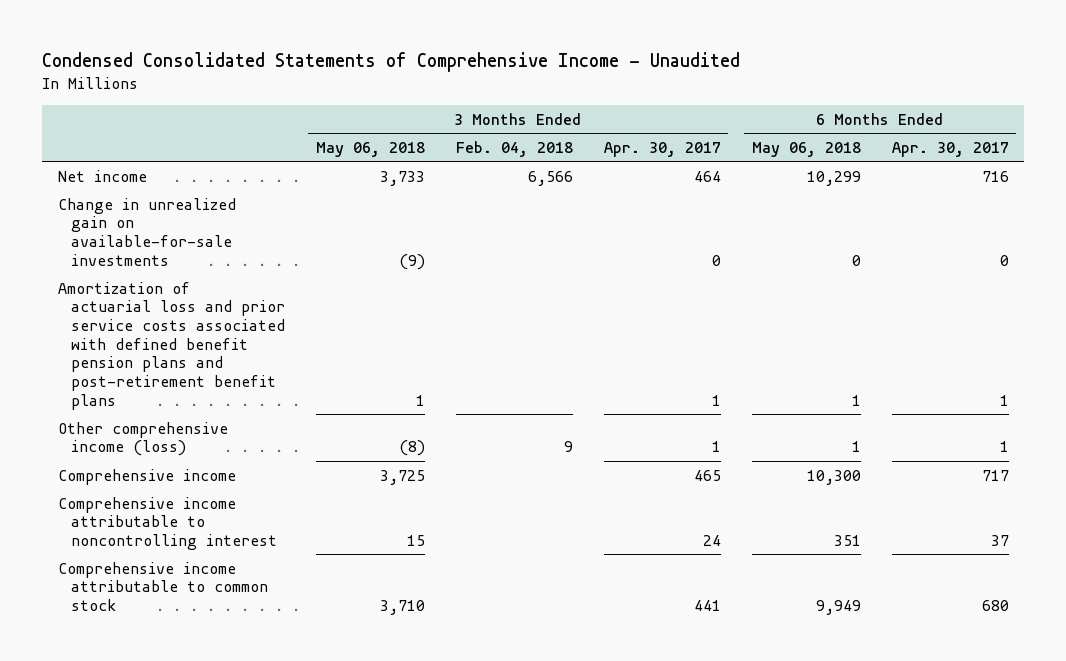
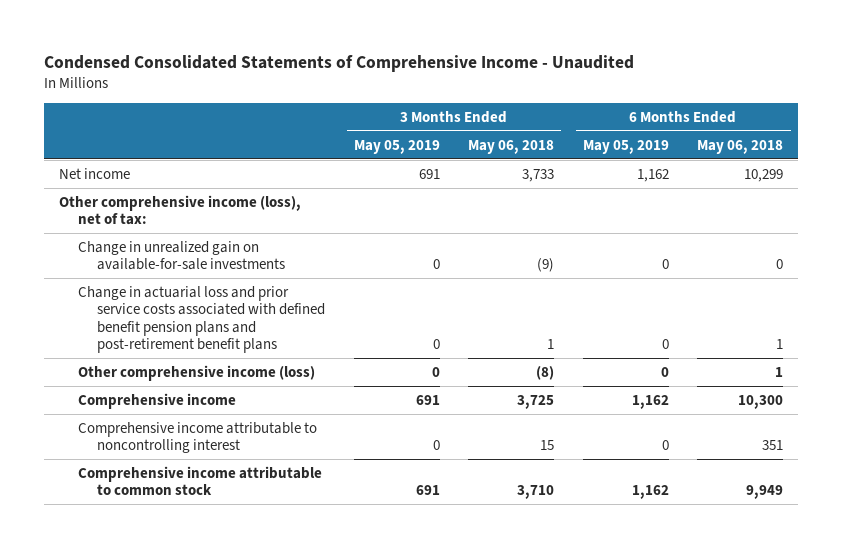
- | 3 Months Ended May 06, 2018 | 3 Months Ended Feb. 04, 2018 | 3 Months Ended Apr. 30, 2017 | 6 Months Ended May 06, 2018 | 6 Months Ended Apr. 30, 2017
+ | 3 Months Ended May 05, 2019 | 3 Months Ended May 06, 2018 | 6 Months Ended May 05, 2019 | 6 Months Ended May 06, 2018
+ Other comprehensive income (loss), net of tax:
- Amortization of actuarial loss and prior service costs associated with defined benefit pension plans and post-retirement benefit plans | 1 | | 1 | 1 | 1
+ Change in actuarial loss and prior service costs associated with defined benefit pension plans and post-retirement benefit plans | 0 | 1 | 0 | 1

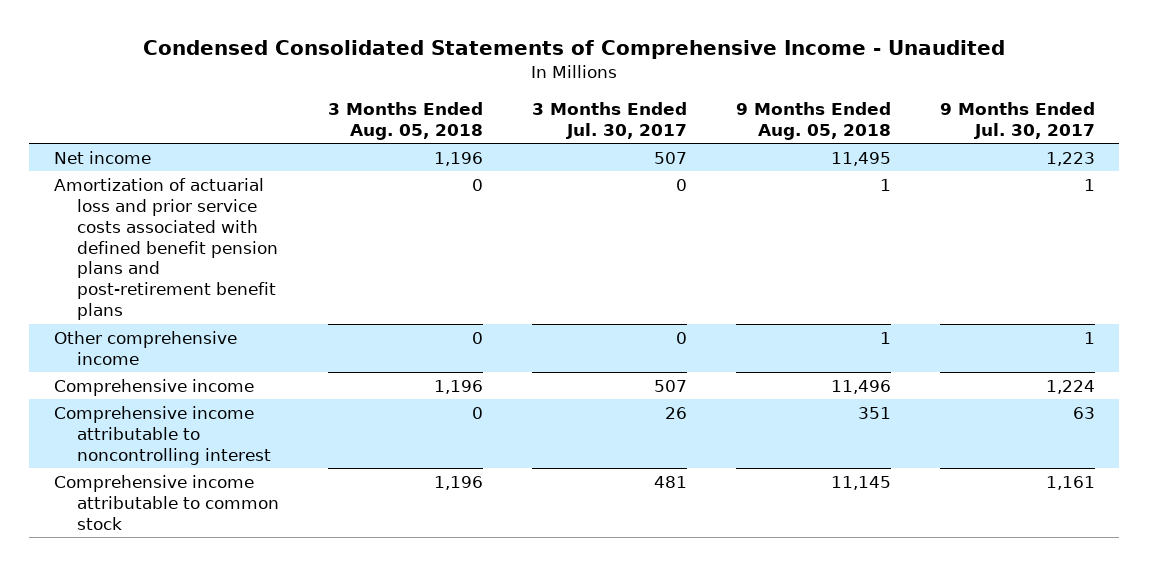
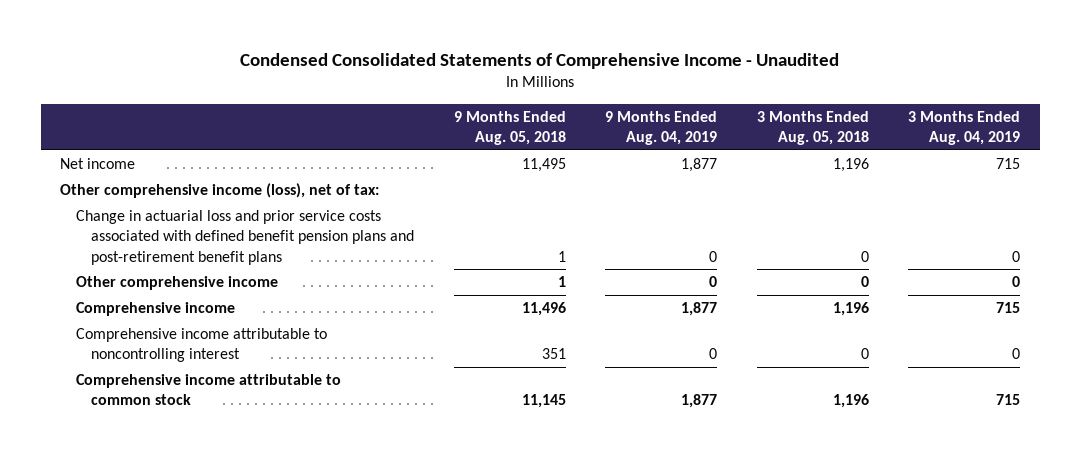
- | 3 Months Ended Aug. 05, 2018 | 3 Months Ended Jul. 30, 2017 | 9 Months Ended Aug. 05, 2018 | 9 Months Ended Jul. 30, 2017
+ | 9 Months Ended Aug. 05, 2018 | 9 Months Ended Aug. 04, 2019 | 3 Months Ended Aug. 05, 2018 | 3 Months Ended Aug. 04, 2019
- Amortization of actuarial loss and prior service costs associated with defined benefit pension plans and post-retirement benefit plans | 0 | 0 | 1 | 1
+ Other comprehensive income (loss), net of tax:
+ Change in actuarial loss and prior service costs associated with defined benefit pension plans and post-retirement benefit plans | 1 | 0 | 0 | 0

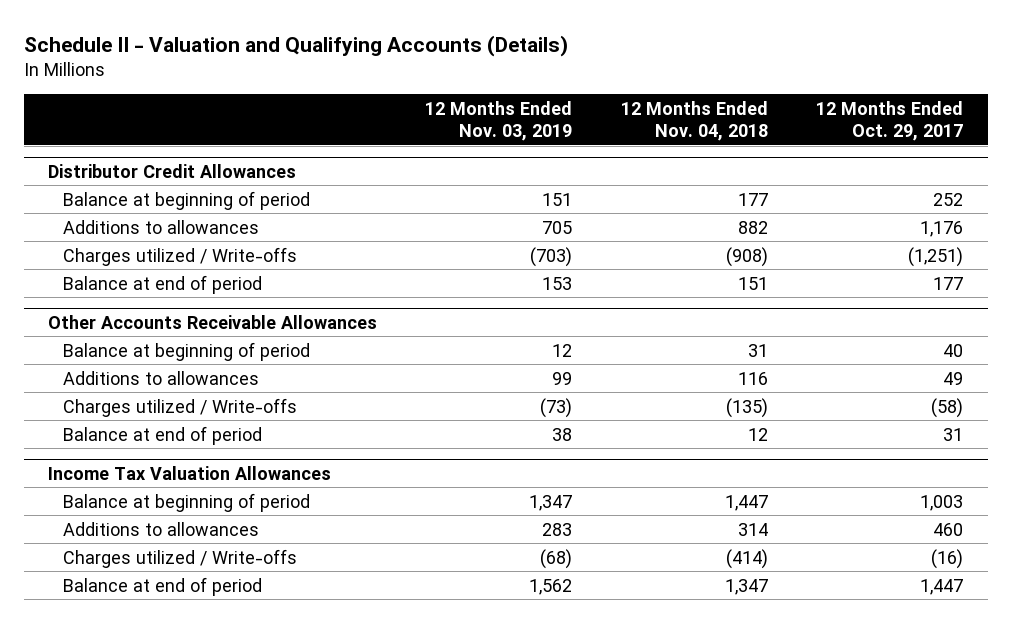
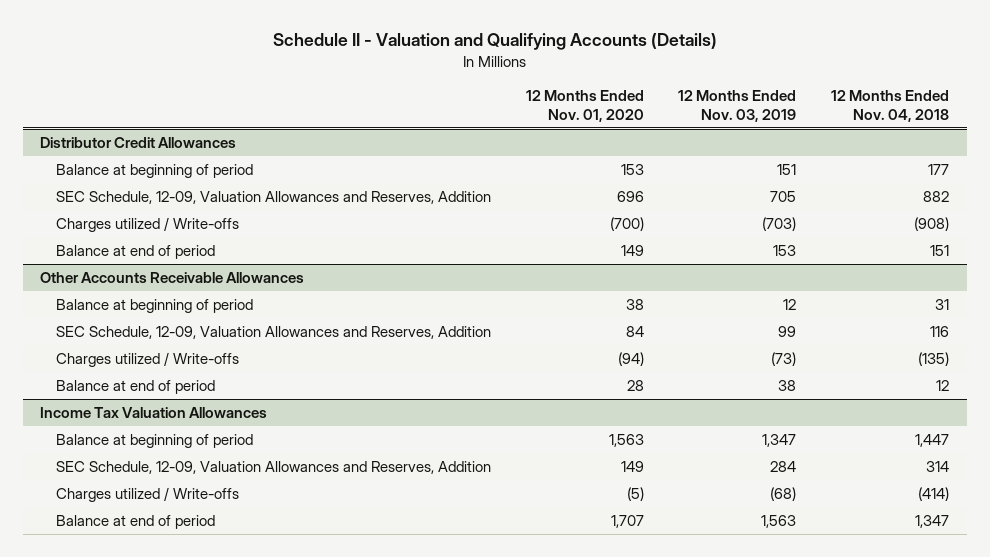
- | 12 Months Ended Nov. 03, 2019 | 12 Months Ended Nov. 04, 2018 | 12 Months Ended Oct. 29, 2017
+ | 12 Months Ended Nov. 01, 2020 | 12 Months Ended Nov. 03, 2019 | 12 Months Ended Nov. 04, 2018
@ Distributor Credit Allowances
- Additions to allowances | 705 | 882 | 1,176
+ SEC Schedule, 12-09, Valuation Allowances and Reserves, Addition | 696 | 705 | 882
@ Other Accounts Receivable Allowances
- Additions to allowances | 99 | 116 | 49
+ SEC Schedule, 12-09, Valuation Allowances and Reserves, Addition | 84 | 99 | 116
@ Income Tax Valuation Allowances
- Additions to allowances | 283 | 314 | 460
+ SEC Schedule, 12-09, Valuation Allowances and Reserves, Addition | 149 | 284 | 314
- Balance at end of period | 1,562 | 1,347 | 1,447
+ Balance at end of period | 1,707 | 1,563 | 1,347

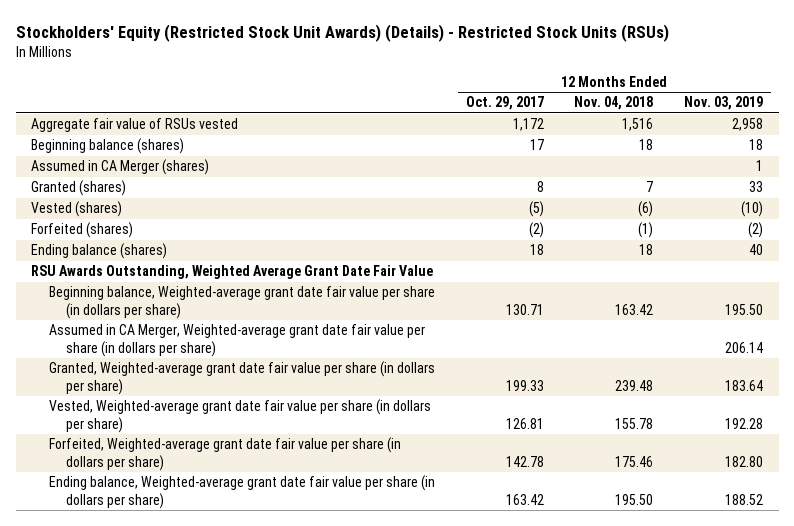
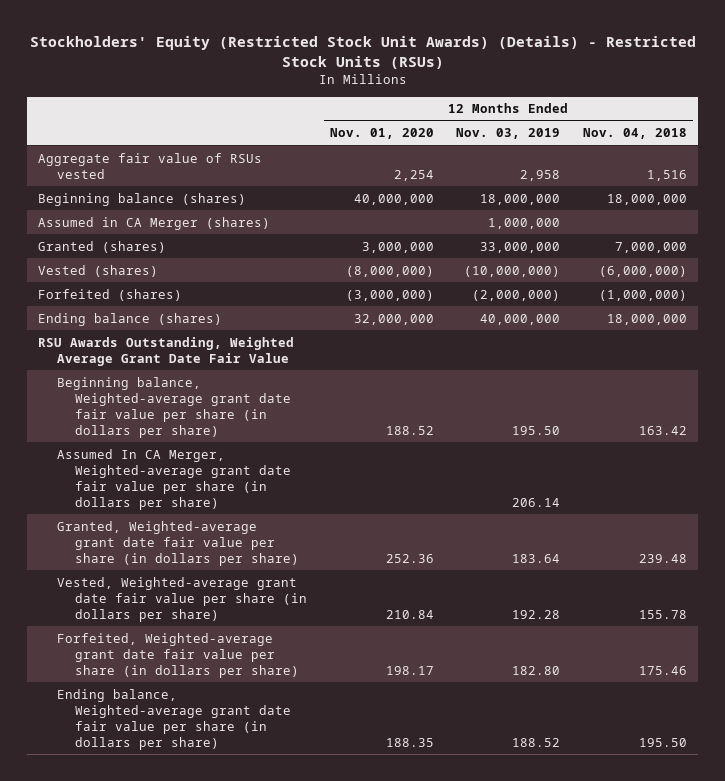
- | 12 Months Ended Oct. 29, 2017 | 12 Months Ended Nov. 04, 2018 | 12 Months Ended Nov. 03, 2019
+ | 12 Months Ended Nov. 01, 2020 | 12 Months Ended Nov. 03, 2019 | 12 Months Ended Nov. 04, 2018
- Beginning balance (shares) | 17 | 18 | 18
- Assumed in CA Merger (shares) | | | 1
- Granted (shares) | 8 | 7 | 33
- Vested (shares) | (5) | (6) | (10)
- Forfeited (shares) | (2) | (1) | (2)
- Ending balance (shares) | 18 | 18 | 40
+ Beginning balance (shares) | 40,000,000 | 18,000,000 | 18,000,000
+ Assumed in CA Merger (shares) | | 1,000,000 |
+ Granted (shares) | 3,000,000 | 33,000,000 | 7,000,000
+ Vested (shares) | (8,000,000) | (10,000,000) | (6,000,000)
+ Forfeited (shares) | (3,000,000) | (2,000,000) | (1,000,000)
+ Ending balance (shares) | 32,000,000 | 40,000,000 | 18,000,000
- Assumed in CA Merger, Weighted-average grant date fair value per share (in dollars per share) | | | 206.14
+ Assumed In CA Merger, Weighted-average grant date fair value per share (in dollars per share) | | 206.14 |

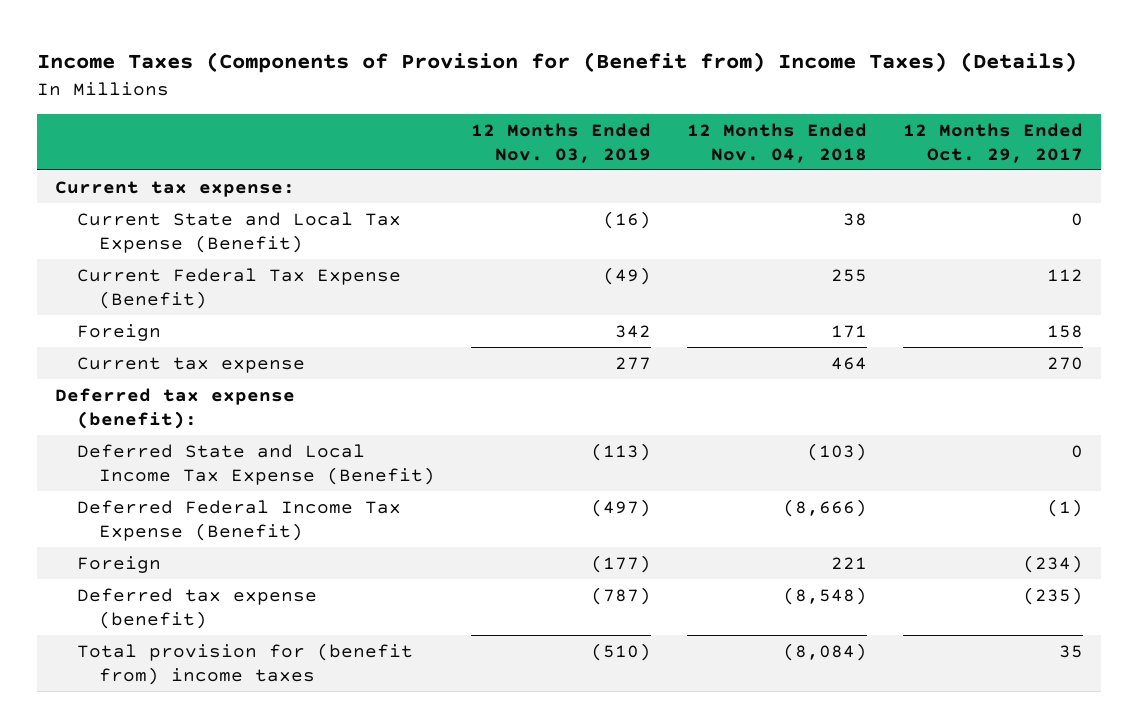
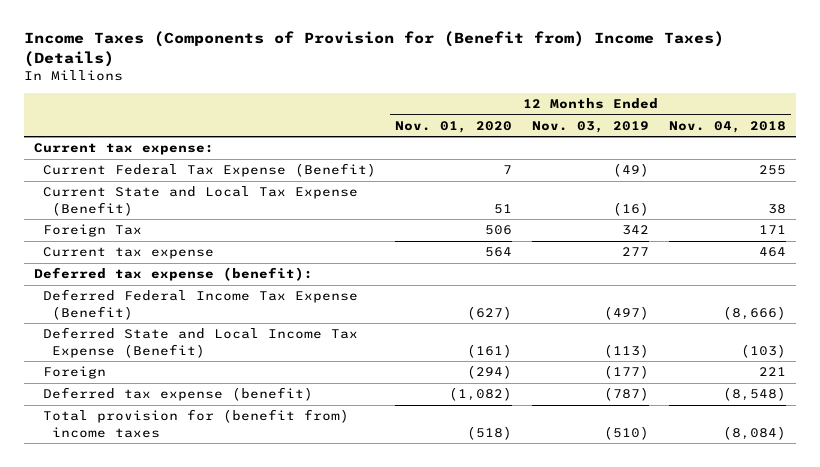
- | 12 Months Ended Nov. 03, 2019 | 12 Months Ended Nov. 04, 2018 | 12 Months Ended Oct. 29, 2017
+ | 12 Months Ended Nov. 01, 2020 | 12 Months Ended Nov. 03, 2019 | 12 Months Ended Nov. 04, 2018
- Foreign | 342 | 171 | 158
moved down: Current State and Local Tax Expense (Benefit) | 51 | (16) | 38
+ Foreign Tax | 506 | 342 | 171
moved down: Deferred State and Local Income Tax Expense (Benefit) | (161) | (113) | (103)

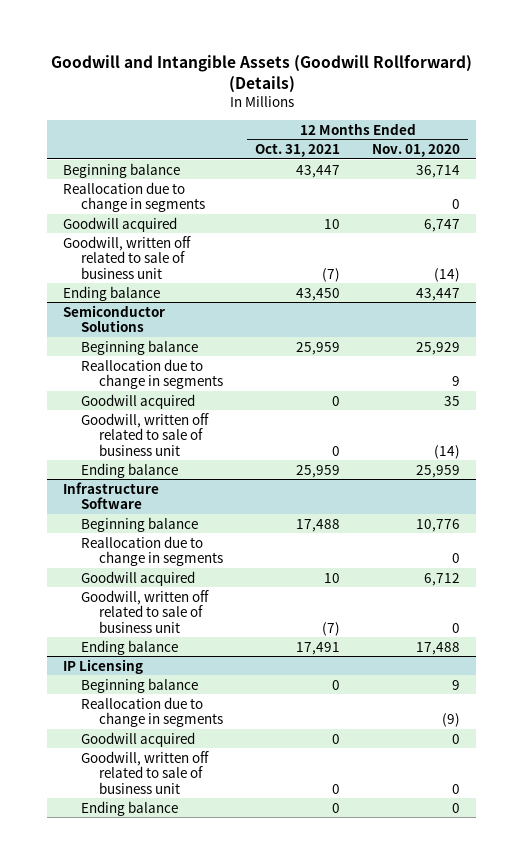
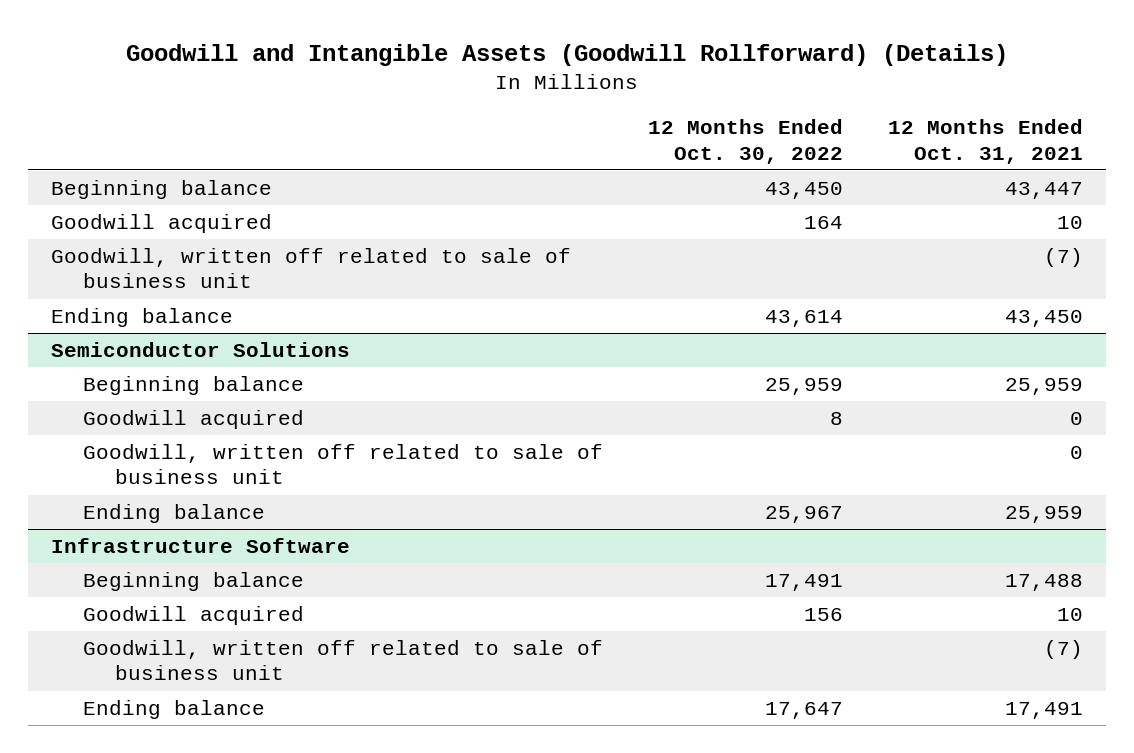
- | 12 Months Ended Oct. 31, 2021 | 12 Months Ended Nov. 01, 2020
+ | 12 Months Ended Oct. 30, 2022 | 12 Months Ended Oct. 31, 2021
- Reallocation due to change in segments | | 0
@ Semiconductor Solutions
- Reallocation due to change in segments | | 9
@ Infrastructure Software
- Reallocation due to change in segments | | 0
- IP Licensing
- Beginning balance | 0 | 9
- Reallocation due to change in segments | | (9)
- Goodwill acquired | 0 | 0
- Goodwill, written off related to sale of business unit | 0 | 0
- Ending balance | 0 | 0

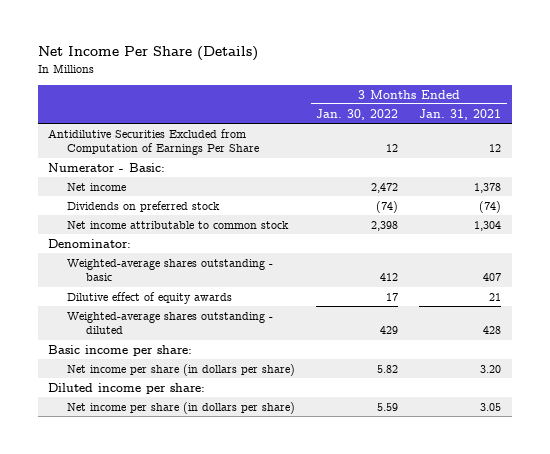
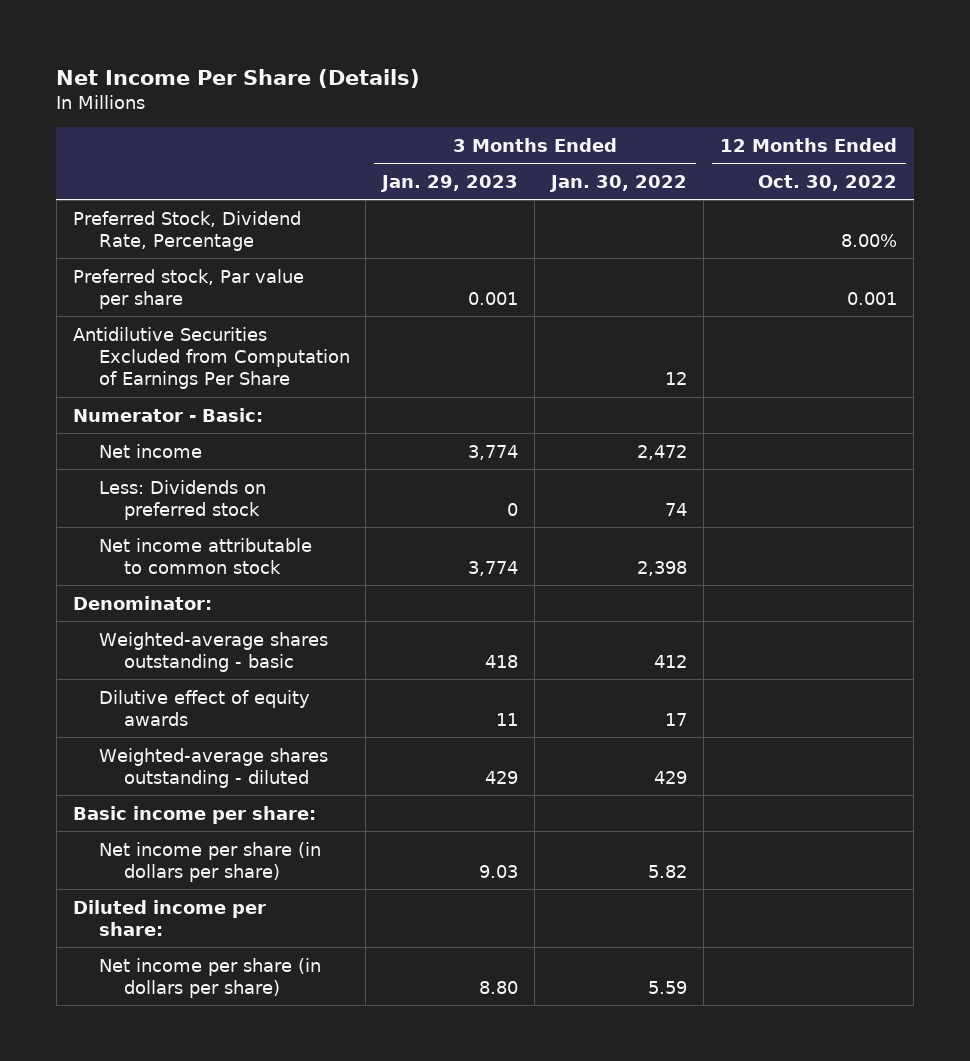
- | 3 Months Ended Jan. 30, 2022 | 3 Months Ended Jan. 31, 2021
+ | 3 Months Ended Jan. 29, 2023 | 3 Months Ended Jan. 30, 2022 | 12 Months Ended Oct. 30, 2022
+ Preferred Stock, Dividend Rate, Percentage | | | 8.00%
+ Preferred stock, Par value per share | 0.001 | | 0.001
- Dividends on preferred stock | (74) | (74)
+ Less: Dividends on preferred stock | 0 | 74 |

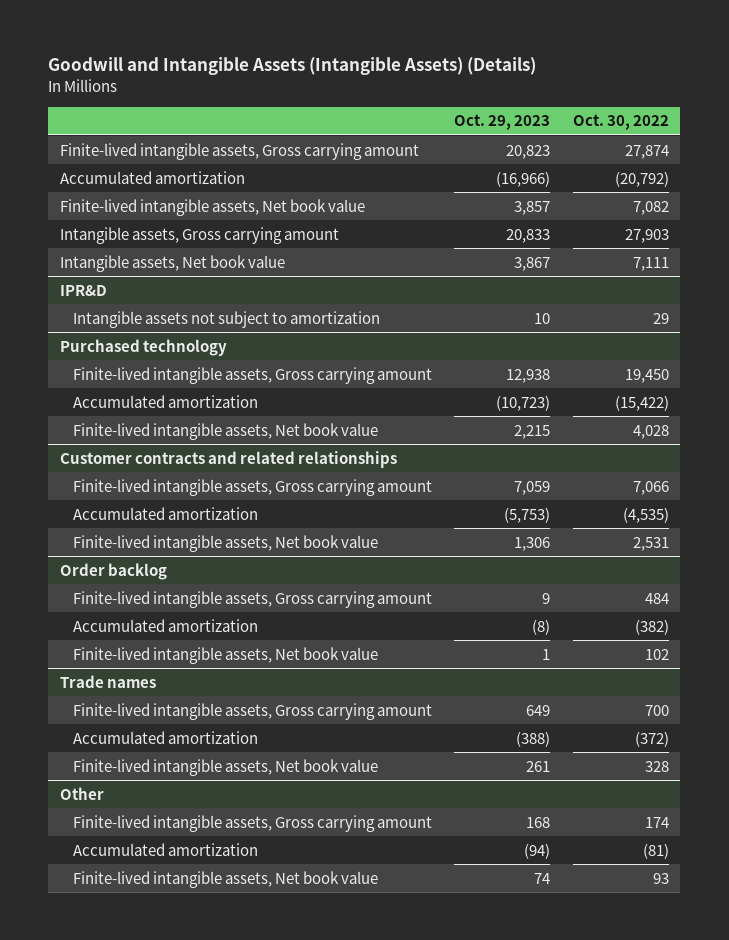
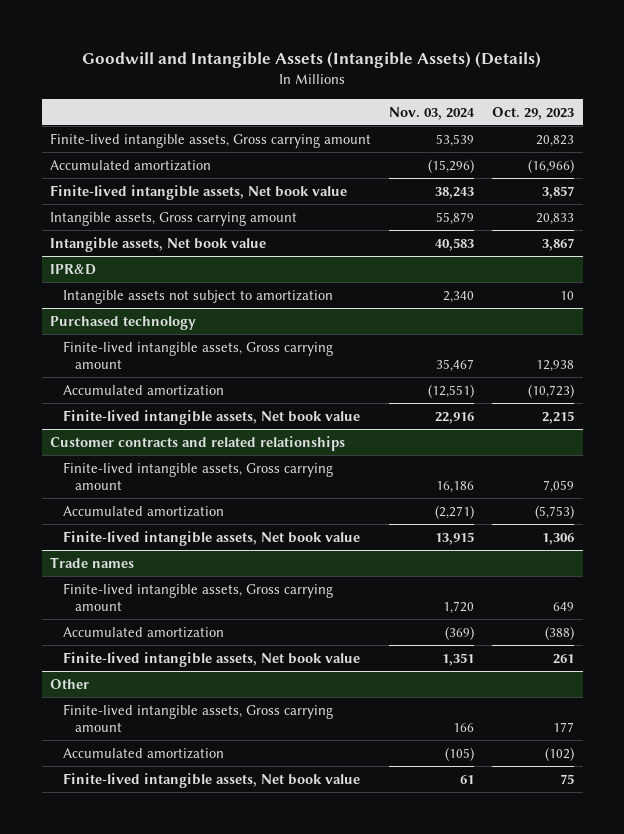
- | Oct. 29, 2023 | Oct. 30, 2022
+ | Nov. 03, 2024 | Oct. 29, 2023
- Order backlog
- Finite-lived intangible assets, Gross carrying amount | 9 | 484
- Accumulated amortization | (8) | (382)
- Finite-lived intangible assets, Net book value | 1 | 102
@ Other
- Finite-lived intangible assets, Gross carrying amount | 168 | 174
- Accumulated amortization | (94) | (81)
- Finite-lived intangible assets, Net book value | 74 | 93
+ Finite-lived intangible assets, Gross carrying amount | 166 | 177
+ Accumulated amortization | (105) | (102)
+ Finite-lived intangible assets, Net book value | 61 | 75

